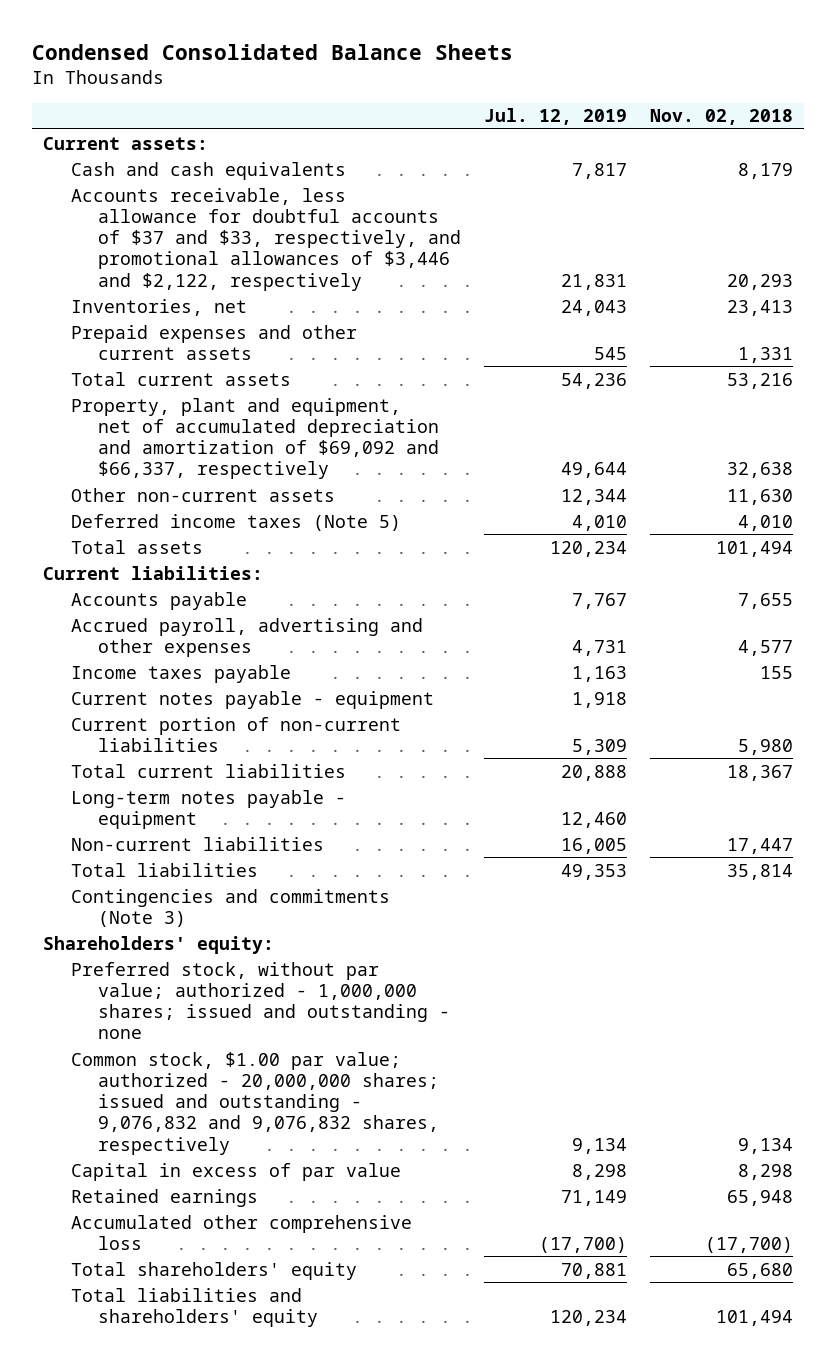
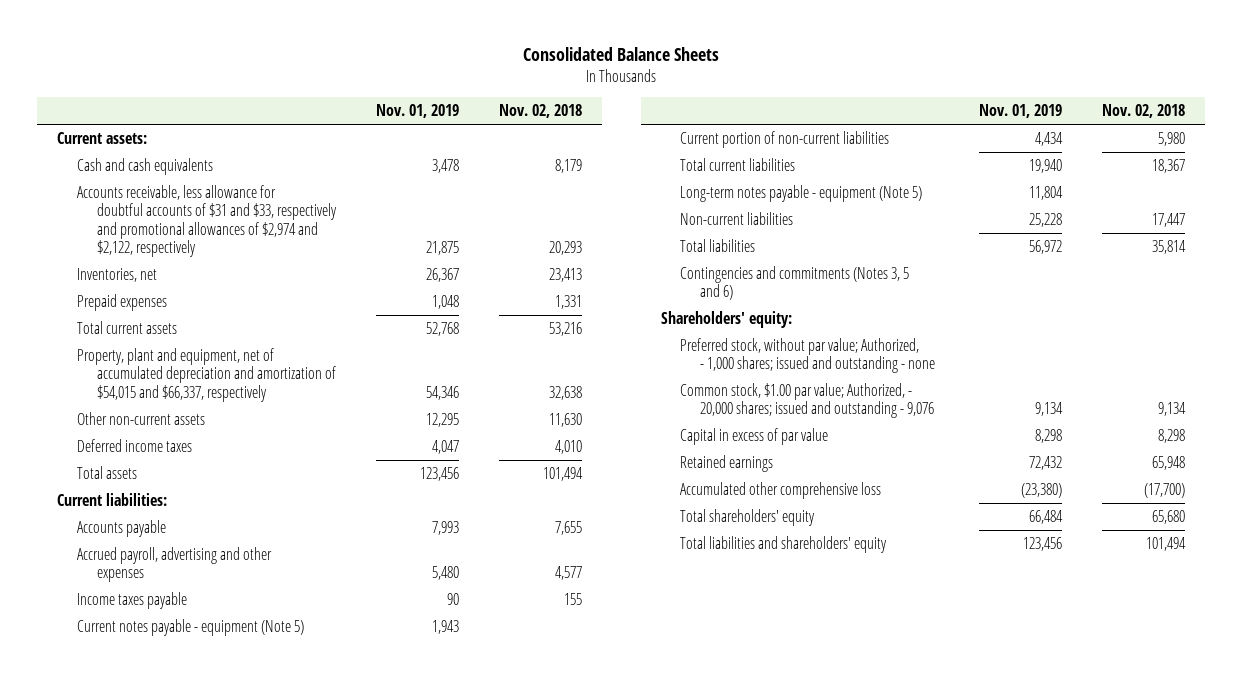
- Condensed Consolidated Balance Sheets
+ Consolidated Balance Sheets
- | Jul. 12, 2019 | Nov. 02, 2018
+ | Nov. 01, 2019 | Nov. 02, 2018
- Accounts receivable, less allowance for doubtful accounts of $37 and $33, respectively, and promotional allowances of $3,446 and $2,122, respectively | 21,831 | 20,293
+ Accounts receivable, less allowance for doubtful accounts of $31 and $33, respectively and promotional allowances of $2,974 and $2,122, respectively | 21,875 | 20,293
- Prepaid expenses and other current assets | 545 | 1,331
+ Prepaid expenses | 1,048 | 1,331
- Property, plant and equipment, net of accumulated depreciation and amortization of $69,092 and $66,337, respectively | 49,644 | 32,638
+ Property, plant and equipment, net of accumulated depreciation and amortization of $54,015 and $66,337, respectively | 54,346 | 32,638
- Deferred income taxes (Note 5) | 4,010 | 4,010
+ Deferred income taxes | 4,047 | 4,010
- Current notes payable - equipment | 1,918 |
+ Current notes payable - equipment (Note 5) | 1,943 |
- Long-term notes payable - equipment | 12,460 |
+ Long-term notes payable - equipment (Note 5) | 11,804 |
- Contingencies and commitments (Note 3)
+ Contingencies and commitments (Notes 3, 5 and 6)
- Preferred stock, without par value; authorized - 1,000,000 shares; issued and outstanding - none
- Common stock, $1.00 par value; authorized - 20,000,000 shares; issued and outstanding - 9,076,832 and 9,076,832 shares, respectively | 9,134 | 9,134
+ Preferred stock, without par value; Authorized, - 1,000 shares; issued and outstanding - none
+ Common stock, $1.00 par value; Authorized, - 20,000 shares; issued and outstanding - 9,076 | 9,134 | 9,134

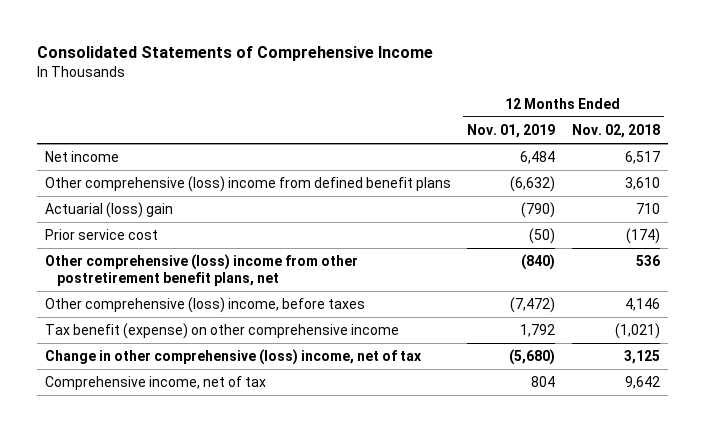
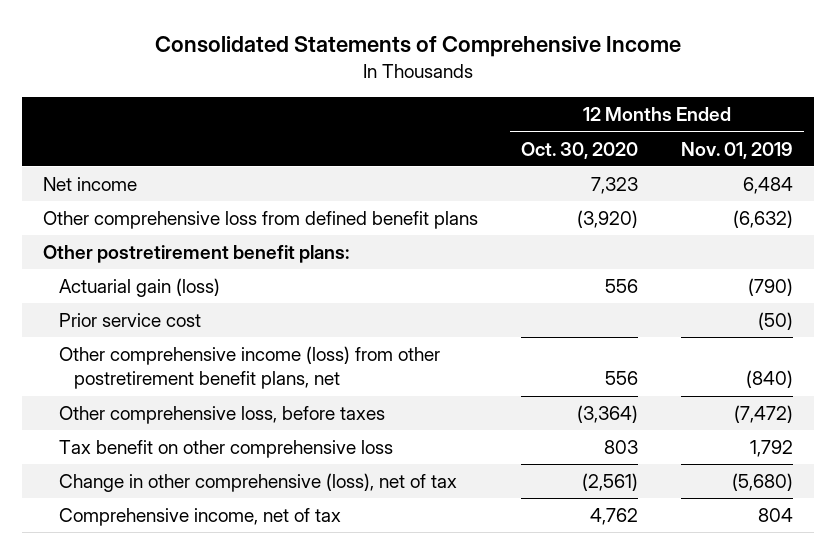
- | 12 Months Ended Nov. 01, 2019 | 12 Months Ended Nov. 02, 2018
+ | 12 Months Ended Oct. 30, 2020 | 12 Months Ended Nov. 01, 2019
- Other comprehensive (loss) income from defined benefit plans | (6,632) | 3,610
- Actuarial (loss) gain | (790) | 710
+ Other comprehensive loss from defined benefit plans | (3,920) | (6,632)
+ Other postretirement benefit plans:
+ Actuarial gain (loss) | 556 | (790)
- Other comprehensive (loss) income from other postretirement benefit plans, net | (840) | 536
- Other comprehensive (loss) income, before taxes | (7,472) | 4,146
- Tax benefit (expense) on other comprehensive income | 1,792 | (1,021)
- Change in other comprehensive (loss) income, net of tax | (5,680) | 3,125
+ Other comprehensive income (loss) from other postretirement benefit plans, net | 556 | (840)
+ Other comprehensive loss, before taxes | (3,364) | (7,472)
+ Tax benefit on other comprehensive loss | 803 | 1,792
+ Change in other comprehensive (loss), net of tax | (2,561) | (5,680)

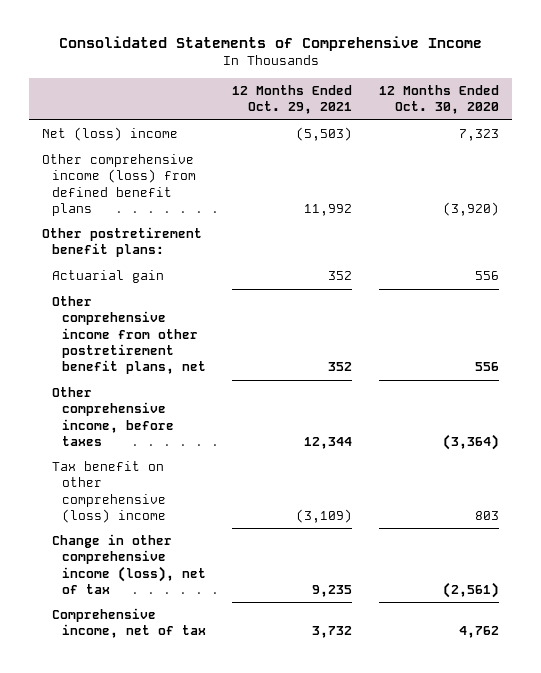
- | 12 Months Ended Oct. 30, 2020 | 12 Months Ended Nov. 01, 2019
+ | 12 Months Ended Oct. 29, 2021 | 12 Months Ended Oct. 30, 2020
- Net income | 7,323 | 6,484
- Other comprehensive loss from defined benefit plans | (3,920) | (6,632)
+ Net (loss) income | (5,503) | 7,323
+ Other comprehensive income (loss) from defined benefit plans | 11,992 | (3,920)
- Actuarial gain (loss) | 556 | (790)
- Prior service cost | | (50)
- Other comprehensive income (loss) from other postretirement benefit plans, net | 556 | (840)
- Other comprehensive loss, before taxes | (3,364) | (7,472)
- Tax benefit on other comprehensive loss | 803 | 1,792
- Change in other comprehensive (loss), net of tax | (2,561) | (5,680)
+ Actuarial gain | 352 | 556
+ Other comprehensive income from other postretirement benefit plans, net | 352 | 556
+ Other comprehensive income, before taxes | 12,344 | (3,364)
+ Tax benefit on other comprehensive (loss) income | (3,109) | 803
+ Change in other comprehensive income (loss), net of tax | 9,235 | (2,561)

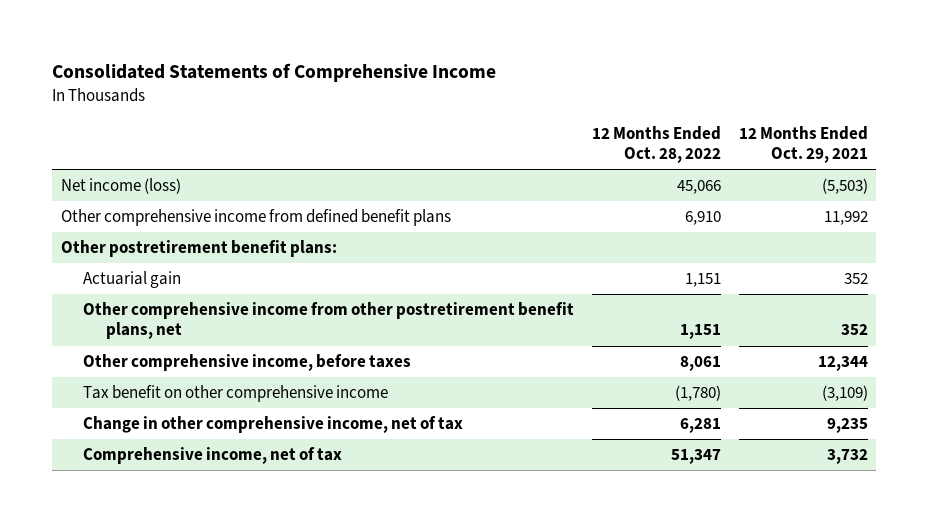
- | 12 Months Ended Oct. 29, 2021 | 12 Months Ended Oct. 30, 2020
+ | 12 Months Ended Oct. 28, 2022 | 12 Months Ended Oct. 29, 2021
- Net (loss) income | (5,503) | 7,323
- Other comprehensive income (loss) from defined benefit plans | 11,992 | (3,920)
+ Net income (loss) | 45,066 | (5,503)
+ Other comprehensive income from defined benefit plans | 6,910 | 11,992
- Tax benefit on other comprehensive (loss) income | (3,109) | 803
- Change in other comprehensive income (loss), net of tax | 9,235 | (2,561)
+ Tax benefit on other comprehensive income | (1,780) | (3,109)
+ Change in other comprehensive income, net of tax | 6,281 | 9,235

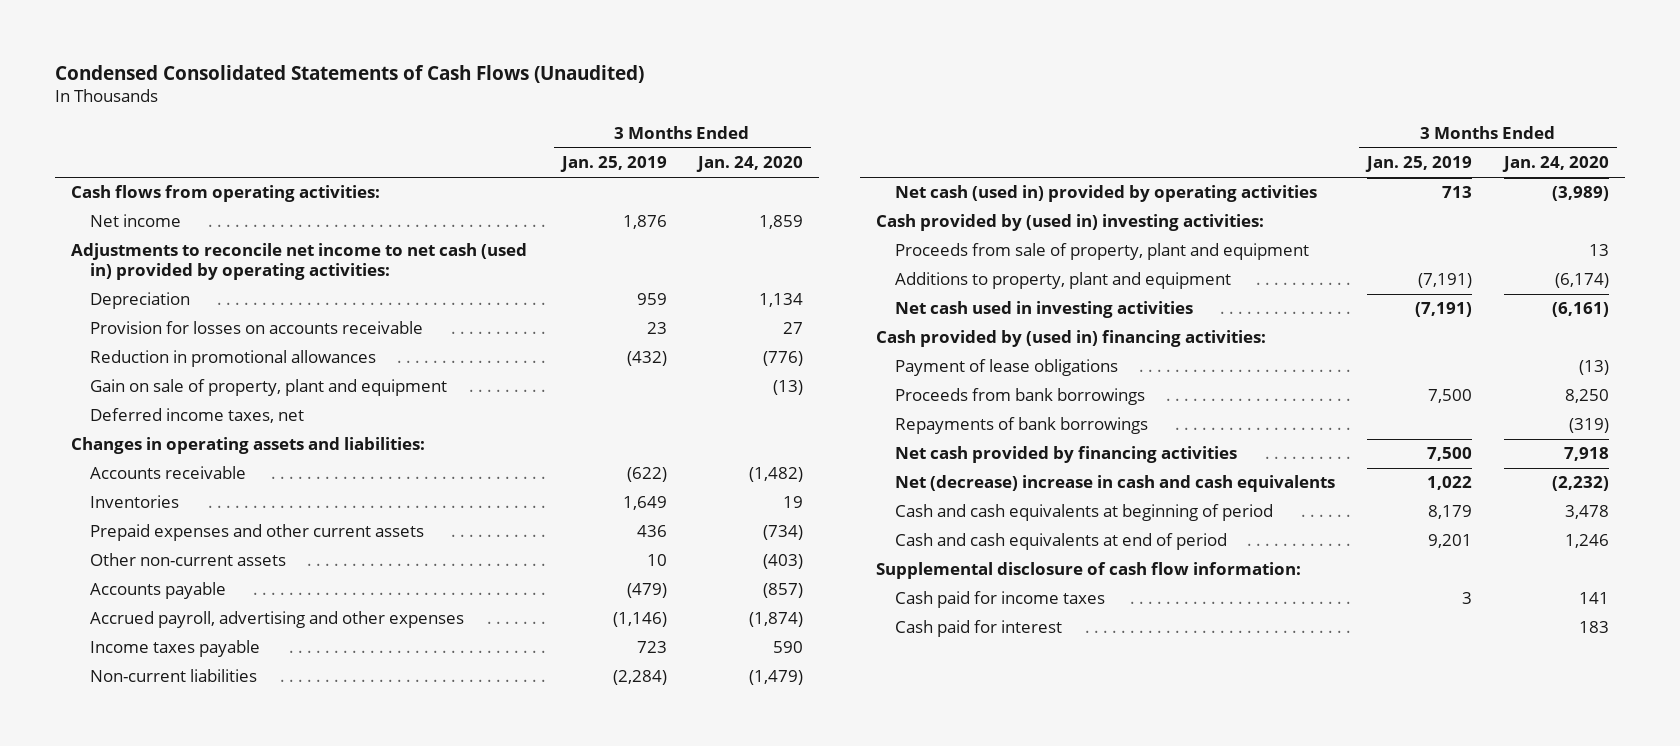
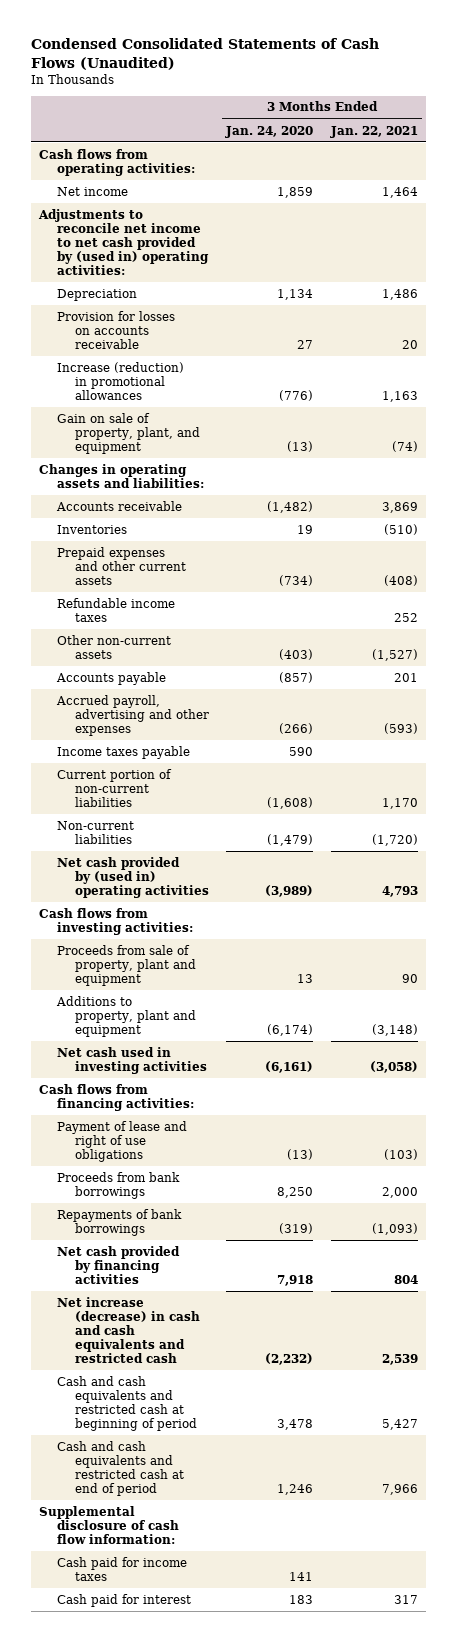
- | 3 Months Ended Jan. 25, 2019 | 3 Months Ended Jan. 24, 2020
+ | 3 Months Ended Jan. 24, 2020 | 3 Months Ended Jan. 22, 2021
- Adjustments to reconcile net income to net cash (used in) provided by operating activities:
+ Adjustments to reconcile net income to net cash provided by (used in) operating activities:
- Reduction in promotional allowances | (432) | (776)
- Gain on sale of property, plant and equipment | | (13)
- Deferred income taxes, net
+ Increase (reduction) in promotional allowances | (776) | 1,163
+ Gain on sale of property, plant, and equipment | (13) | (74)
+ Refundable income taxes | | 252
- Accrued payroll, advertising and other expenses | (1,146) | (1,874)
+ Accrued payroll, advertising and other expenses | (266) | (593)
+ Current portion of non-current liabilities | (1,608) | 1,170
- Net cash (used in) provided by operating activities | 713 | (3,989)
- Cash provided by (used in) investing activities:
+ Net cash provided by (used in) operating activities | (3,989) | 4,793
+ Cash flows from investing activities:
- Cash provided by (used in) financing activities:
- Payment of lease obligations | | (13)
+ Cash flows from financing activities:
+ Payment of lease and right of use obligations | (13) | (103)
- Net (decrease) increase in cash and cash equivalents | 1,022 | (2,232)
- Cash and cash equivalents at beginning of period | 8,179 | 3,478
- Cash and cash equivalents at end of period | 9,201 | 1,246
+ Net increase (decrease) in cash and cash equivalents and restricted cash | (2,232) | 2,539
+ Cash and cash equivalents and restricted cash at beginning of period | 3,478 | 5,427
+ Cash and cash equivalents and restricted cash at end of period | 1,246 | 7,966

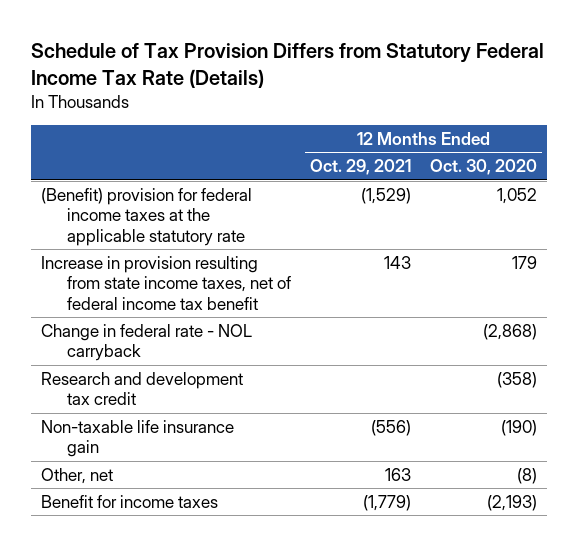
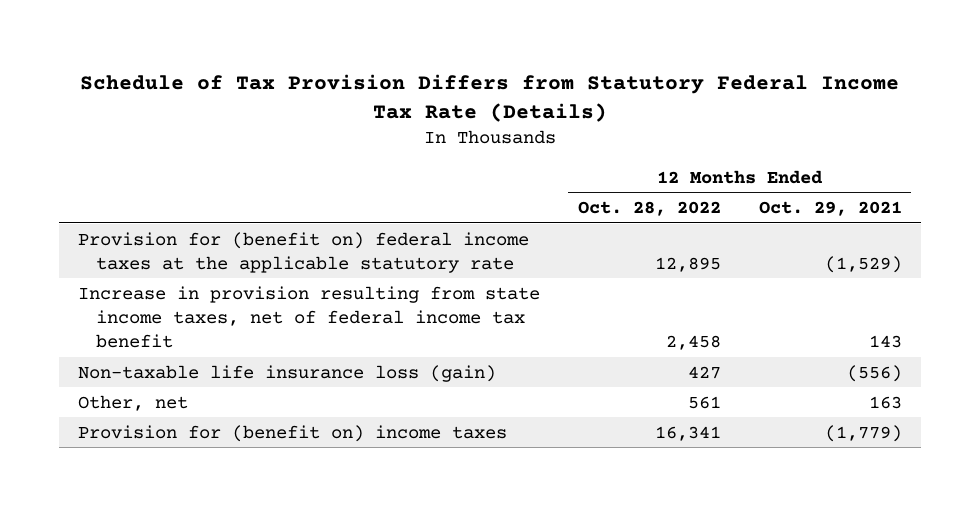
- | 12 Months Ended Oct. 29, 2021 | 12 Months Ended Oct. 30, 2020
+ | 12 Months Ended Oct. 28, 2022 | 12 Months Ended Oct. 29, 2021
- (Benefit) provision for federal income taxes at the applicable statutory rate | (1,529) | 1,052
+ Provision for (benefit on) federal income taxes at the applicable statutory rate | 12,895 | (1,529)
- Change in federal rate - NOL carryback | | (2,868)
- Research and development tax credit | | (358)
- Non-taxable life insurance gain | (556) | (190)
+ Non-taxable life insurance loss (gain) | 427 | (556)
- Benefit for income taxes | (1,779) | (2,193)
+ Provision for (benefit on) income taxes | 16,341 | (1,779)

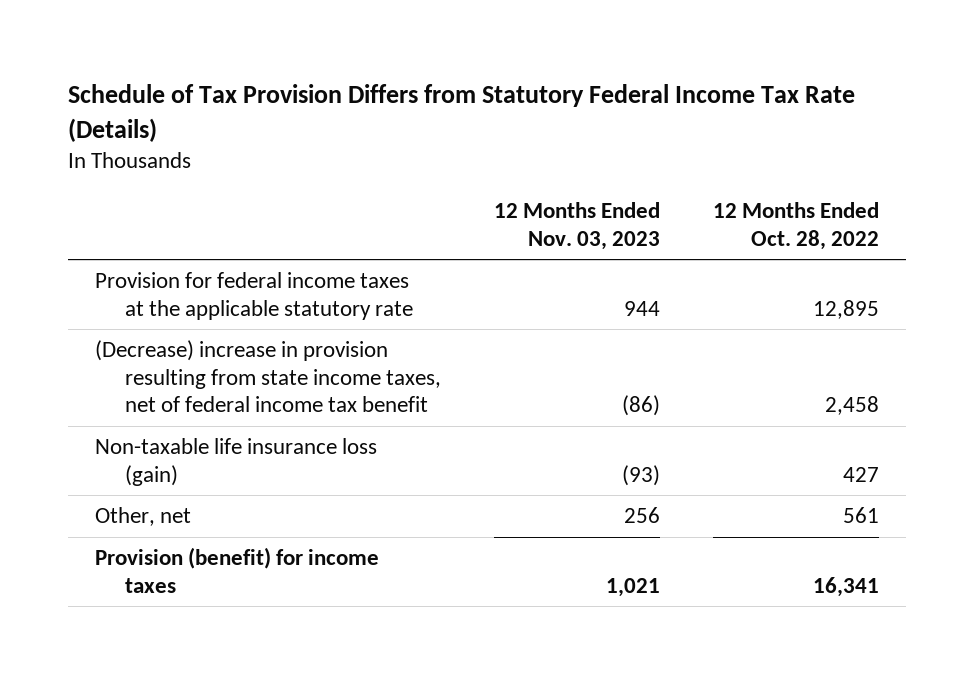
- | 12 Months Ended Oct. 28, 2022 | 12 Months Ended Oct. 29, 2021
+ | 12 Months Ended Nov. 03, 2023 | 12 Months Ended Oct. 28, 2022
- Provision for (benefit on) federal income taxes at the applicable statutory rate | 12,895 | (1,529)
- Increase in provision resulting from state income taxes, net of federal income tax benefit | 2,458 | 143
+ Provision for federal income taxes at the applicable statutory rate | 944 | 12,895
+ (Decrease) increase in provision resulting from state income taxes, net of federal income tax benefit | (86) | 2,458
- Provision for (benefit on) income taxes | 16,341 | (1,779)
+ Provision (benefit) for income taxes | 1,021 | 16,341

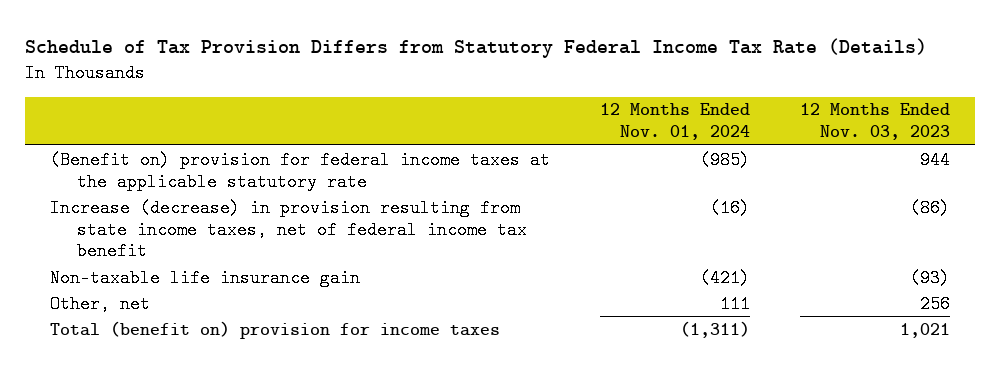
- | 12 Months Ended Nov. 03, 2023 | 12 Months Ended Oct. 28, 2022
+ | 12 Months Ended Nov. 01, 2024 | 12 Months Ended Nov. 03, 2023
- Provision for federal income taxes at the applicable statutory rate | 944 | 12,895
- (Decrease) increase in provision resulting from state income taxes, net of federal income tax benefit | (86) | 2,458
- Non-taxable life insurance loss (gain) | (93) | 427
+ (Benefit on) provision for federal income taxes at the applicable statutory rate | (985) | 944
+ Increase (decrease) in provision resulting from state income taxes, net of federal income tax benefit | (16) | (86)
+ Non-taxable life insurance gain | (421) | (93)
- Provision (benefit) for income taxes | 1,021 | 16,341
+ Total (benefit on) provision for income taxes | (1,311) | 1,021

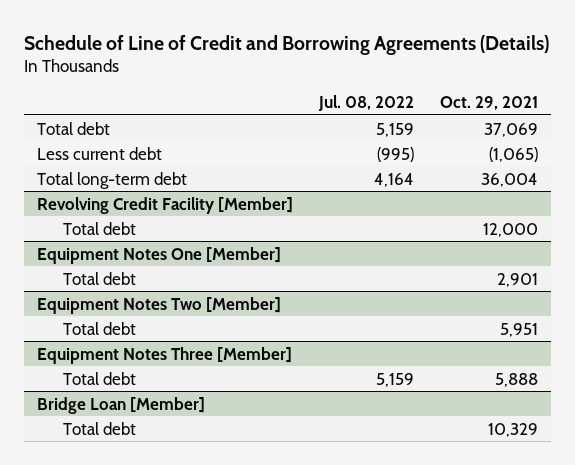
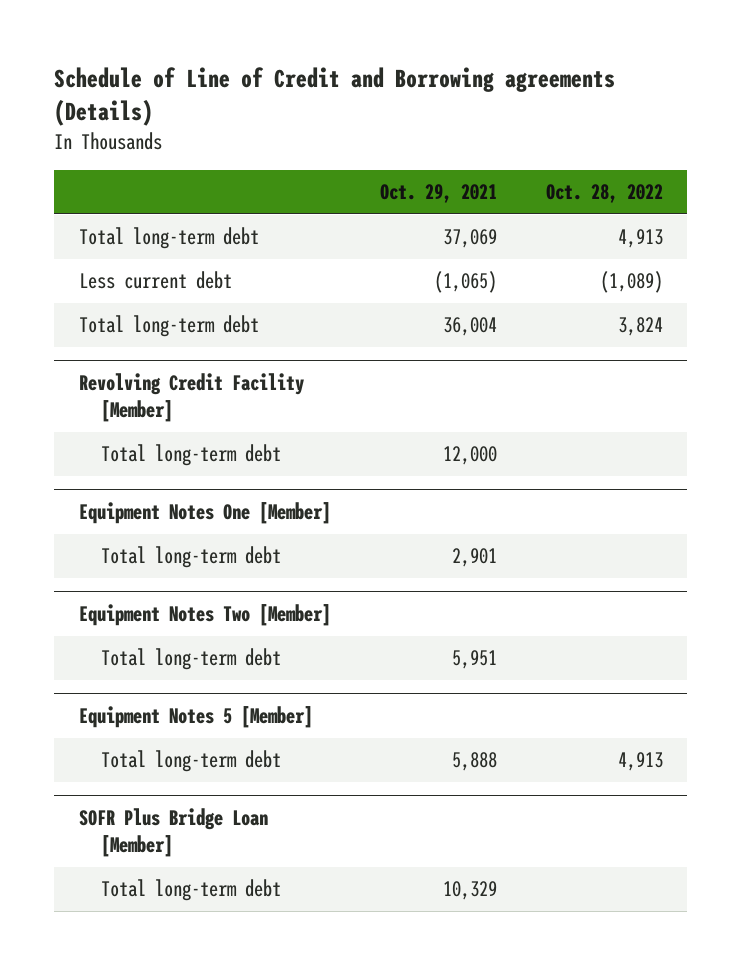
- Schedule of Line of Credit and Borrowing Agreements (Details)
+ Schedule of Line of Credit and Borrowing agreements (Details)
- | Jul. 08, 2022 | Oct. 29, 2021
+ | Oct. 29, 2021 | Oct. 28, 2022
- Total debt | 5,159 | 37,069
+ Total long-term debt | 37,069 | 4,913
@ Revolving Credit Facility [Member]
- Total debt | | 12,000
+ Total long-term debt | 12,000 |
@ Equipment Notes One [Member]
- Total debt | | 2,901
+ Total long-term debt | 2,901 |
@ Equipment Notes Two [Member]
- Total debt | | 5,951
- Equipment Notes Three [Member]
- Total debt | 5,159 | 5,888
- Bridge Loan [Member]
- Total debt | | 10,329
@ Equipment Notes Two [Member]
+ Total long-term debt | 5,951 |
+ Equipment Notes 5 [Member]
+ Total long-term debt | 5,888 | 4,913
+ SOFR Plus Bridge Loan [Member]
+ Total long-term debt | 10,329 |

